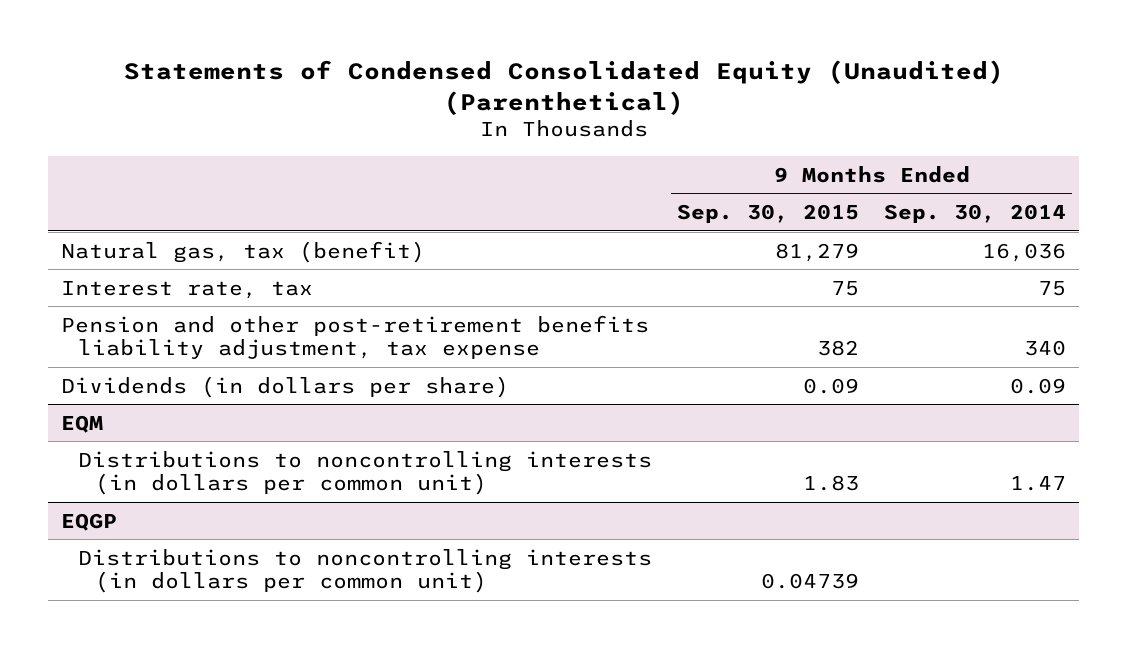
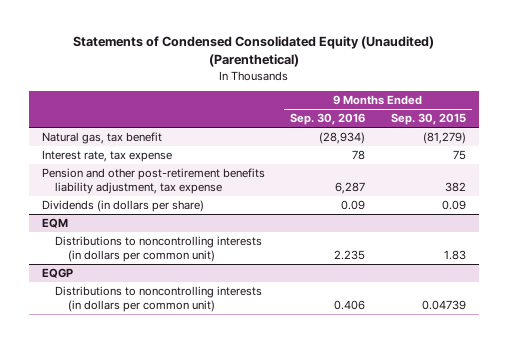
- | 9 Months Ended Sep. 30, 2015 | 9 Months Ended Sep. 30, 2014
+ | 9 Months Ended Sep. 30, 2016 | 9 Months Ended Sep. 30, 2015
- Natural gas, tax (benefit) | 81,279 | 16,036
- Interest rate, tax | 75 | 75
+ Natural gas, tax benefit | (28,934) | (81,279)
+ Interest rate, tax expense | 78 | 75

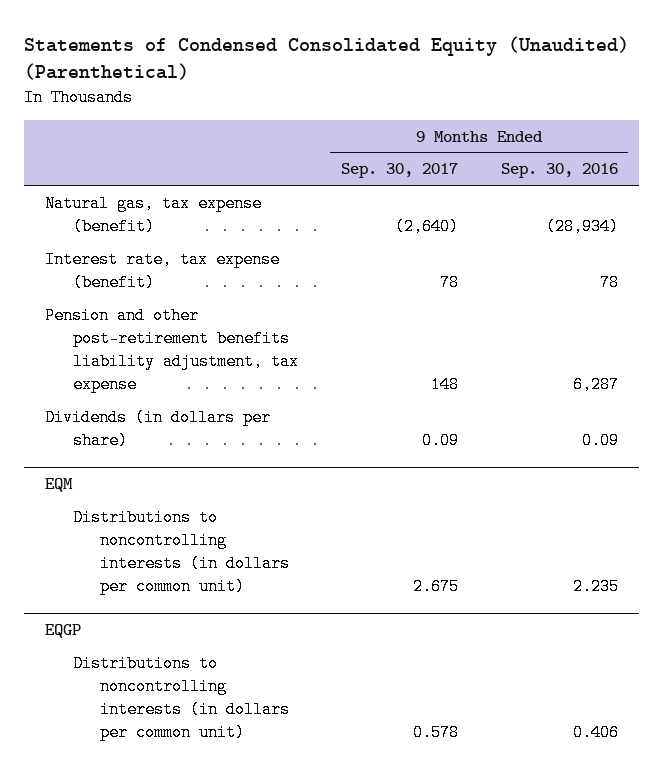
- | 9 Months Ended Sep. 30, 2016 | 9 Months Ended Sep. 30, 2015
+ | 9 Months Ended Sep. 30, 2017 | 9 Months Ended Sep. 30, 2016
- Natural gas, tax benefit | (28,934) | (81,279)
- Interest rate, tax expense | 78 | 75
+ Natural gas, tax expense (benefit) | (2,640) | (28,934)
+ Interest rate, tax expense (benefit) | 78 | 78

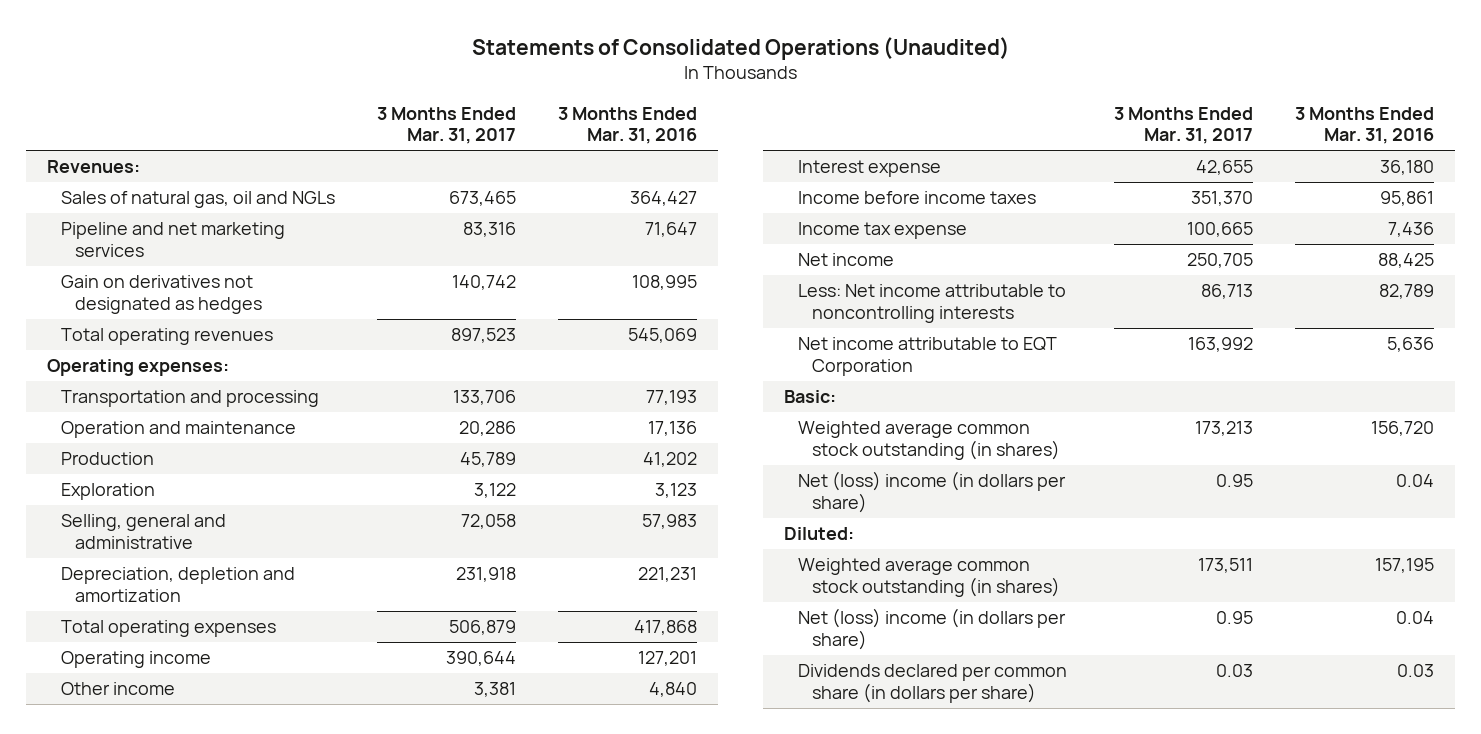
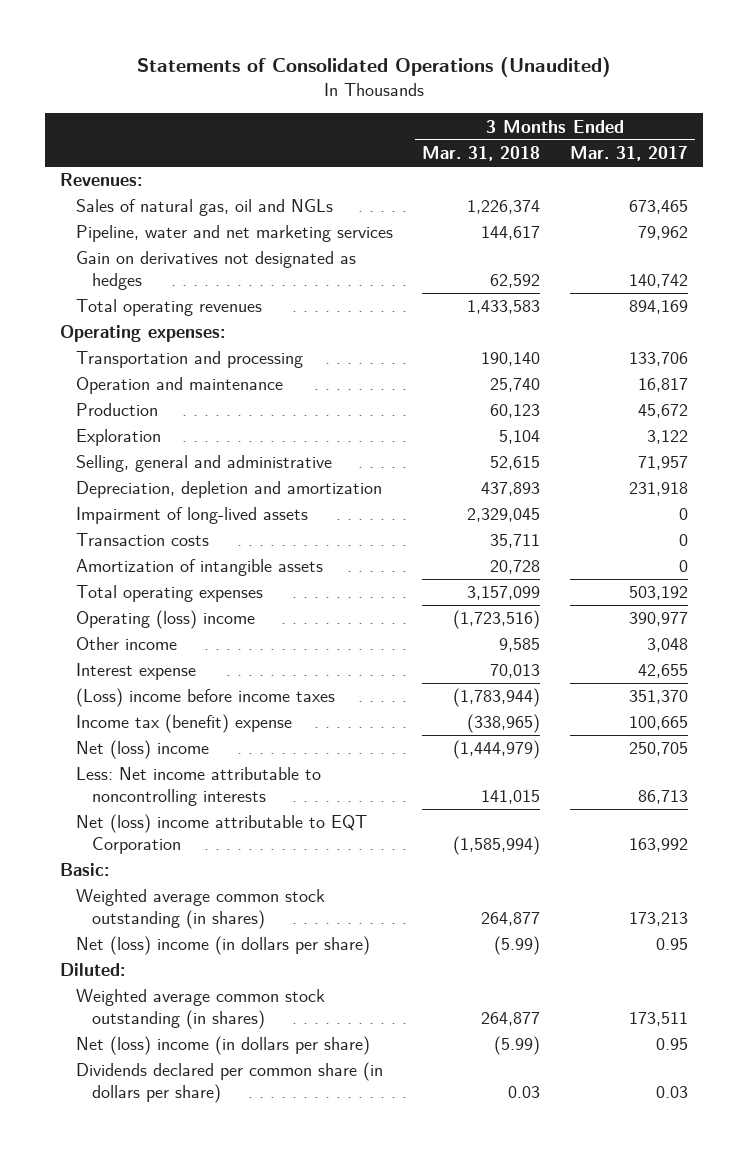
- | 3 Months Ended Mar. 31, 2017 | 3 Months Ended Mar. 31, 2016
+ | 3 Months Ended Mar. 31, 2018 | 3 Months Ended Mar. 31, 2017
- Pipeline and net marketing services | 83,316 | 71,647
+ Pipeline, water and net marketing services | 144,617 | 79,962
- Total operating revenues | 897,523 | 545,069
+ Total operating revenues | 1,433,583 | 894,169
- Operation and maintenance | 20,286 | 17,136
- Production | 45,789 | 41,202
+ Operation and maintenance | 25,740 | 16,817
+ Production | 60,123 | 45,672
- Selling, general and administrative | 72,058 | 57,983
+ Selling, general and administrative | 52,615 | 71,957
- Total operating expenses | 506,879 | 417,868
- Operating income | 390,644 | 127,201
- Other income | 3,381 | 4,840
+ Impairment of long-lived assets | 2,329,045 | 0
+ Transaction costs | 35,711 | 0
+ Amortization of intangible assets | 20,728 | 0
+ Total operating expenses | 3,157,099 | 503,192
+ Operating (loss) income | (1,723,516) | 390,977
+ Other income | 9,585 | 3,048
- Income before income taxes | 351,370 | 95,861
- Income tax expense | 100,665 | 7,436
- Net income | 250,705 | 88,425
+ (Loss) income before income taxes | (1,783,944) | 351,370
+ Income tax (benefit) expense | (338,965) | 100,665
+ Net (loss) income | (1,444,979) | 250,705
- Net income attributable to EQT Corporation | 163,992 | 5,636
+ Net (loss) income attributable to EQT Corporation | (1,585,994) | 163,992

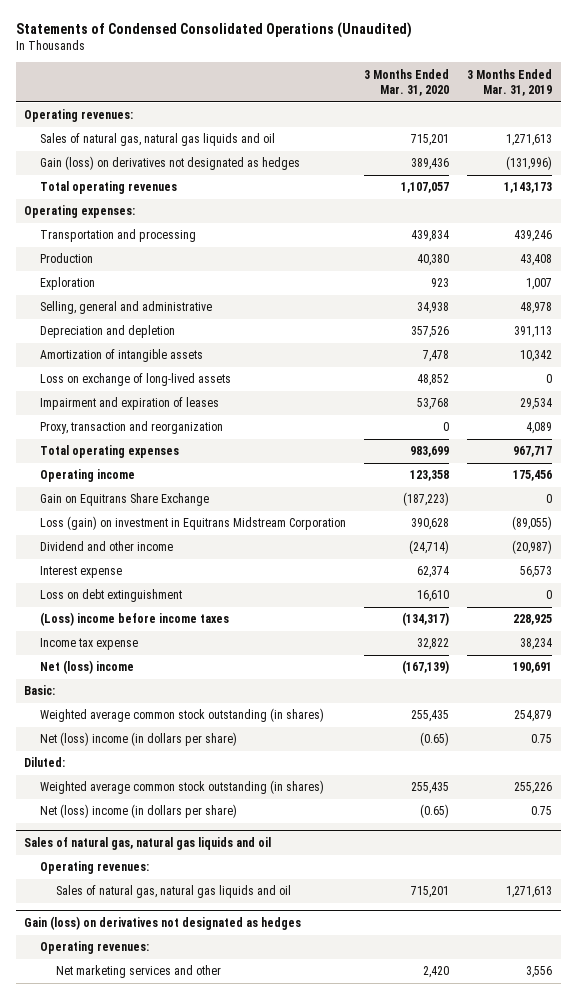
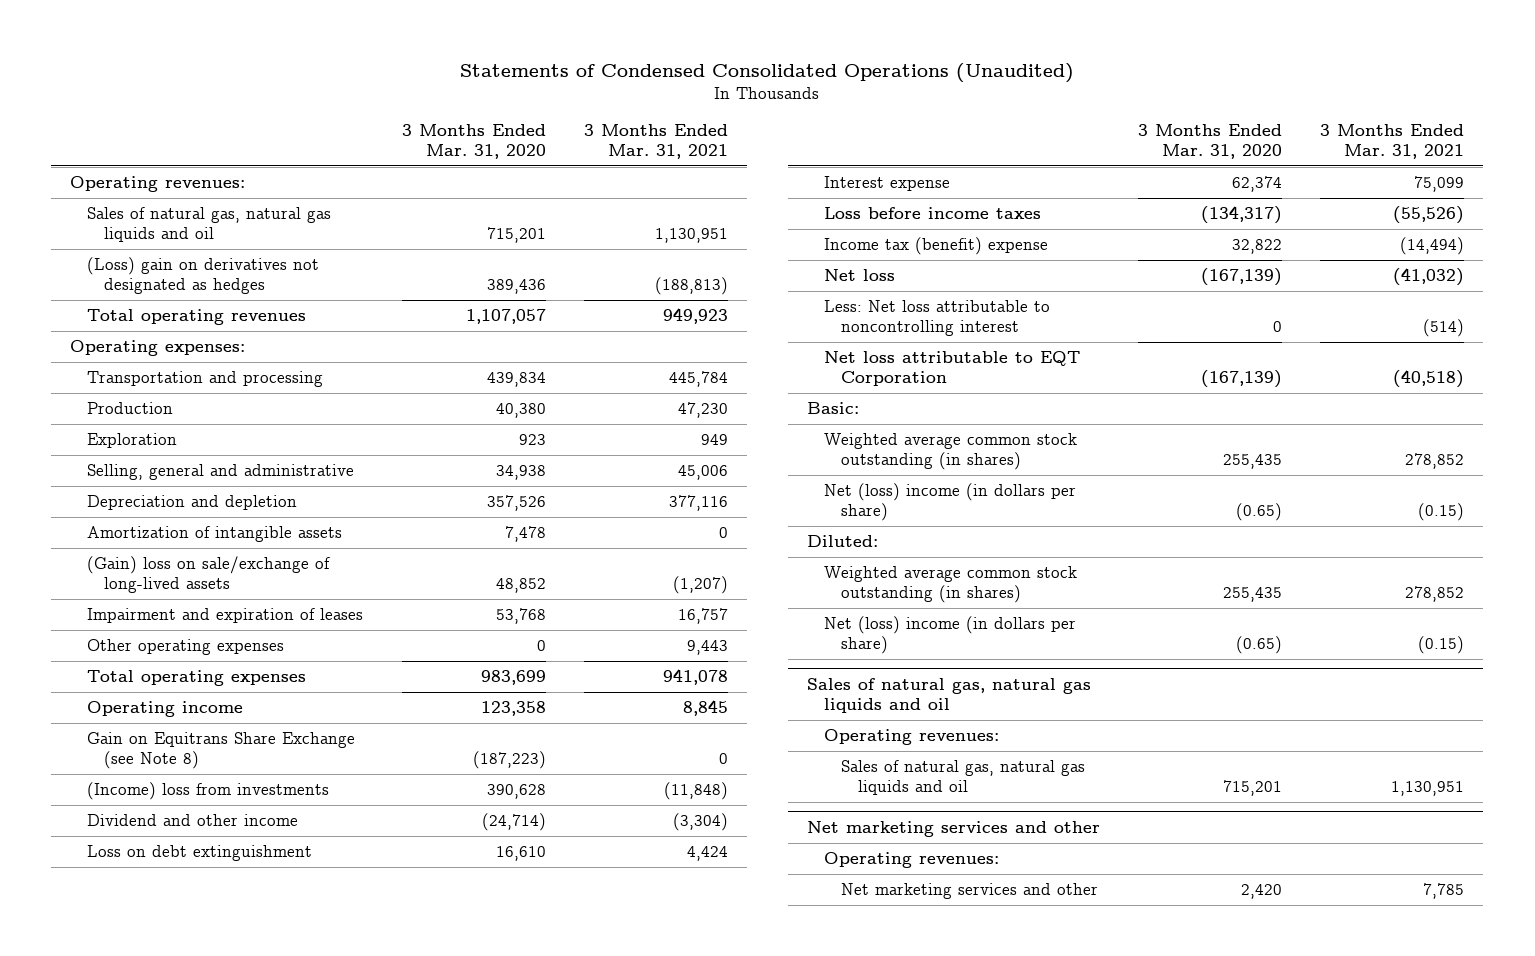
- | 3 Months Ended Mar. 31, 2020 | 3 Months Ended Mar. 31, 2019
+ | 3 Months Ended Mar. 31, 2020 | 3 Months Ended Mar. 31, 2021
- Gain (loss) on derivatives not designated as hedges | 389,436 | (131,996)
+ (Loss) gain on derivatives not designated as hedges | 389,436 | (188,813)
- Loss on exchange of long-lived assets | 48,852 | 0
+ (Gain) loss on sale/exchange of long-lived assets | 48,852 | (1,207)
- Proxy, transaction and reorganization | 0 | 4,089
+ Other operating expenses | 0 | 9,443
- Gain on Equitrans Share Exchange | (187,223) | 0
- Loss (gain) on investment in Equitrans Midstream Corporation | 390,628 | (89,055)
+ Gain on Equitrans Share Exchange (see Note 8) | (187,223) | 0
+ (Income) loss from investments | 390,628 | (11,848)
- (Loss) income before income taxes | (134,317) | 228,925
- Income tax expense | 32,822 | 38,234
- Net (loss) income | (167,139) | 190,691
moved down: Interest expense | 62,374 | 75,099
+ Loss before income taxes | (134,317) | (55,526)
+ Income tax (benefit) expense | 32,822 | (14,494)
+ Net loss | (167,139) | (41,032)
+ Less: Net loss attributable to noncontrolling interest | 0 | (514)
+ Net loss attributable to EQT Corporation | (167,139) | (40,518)
- Gain (loss) on derivatives not designated as hedges
+ Net marketing services and other

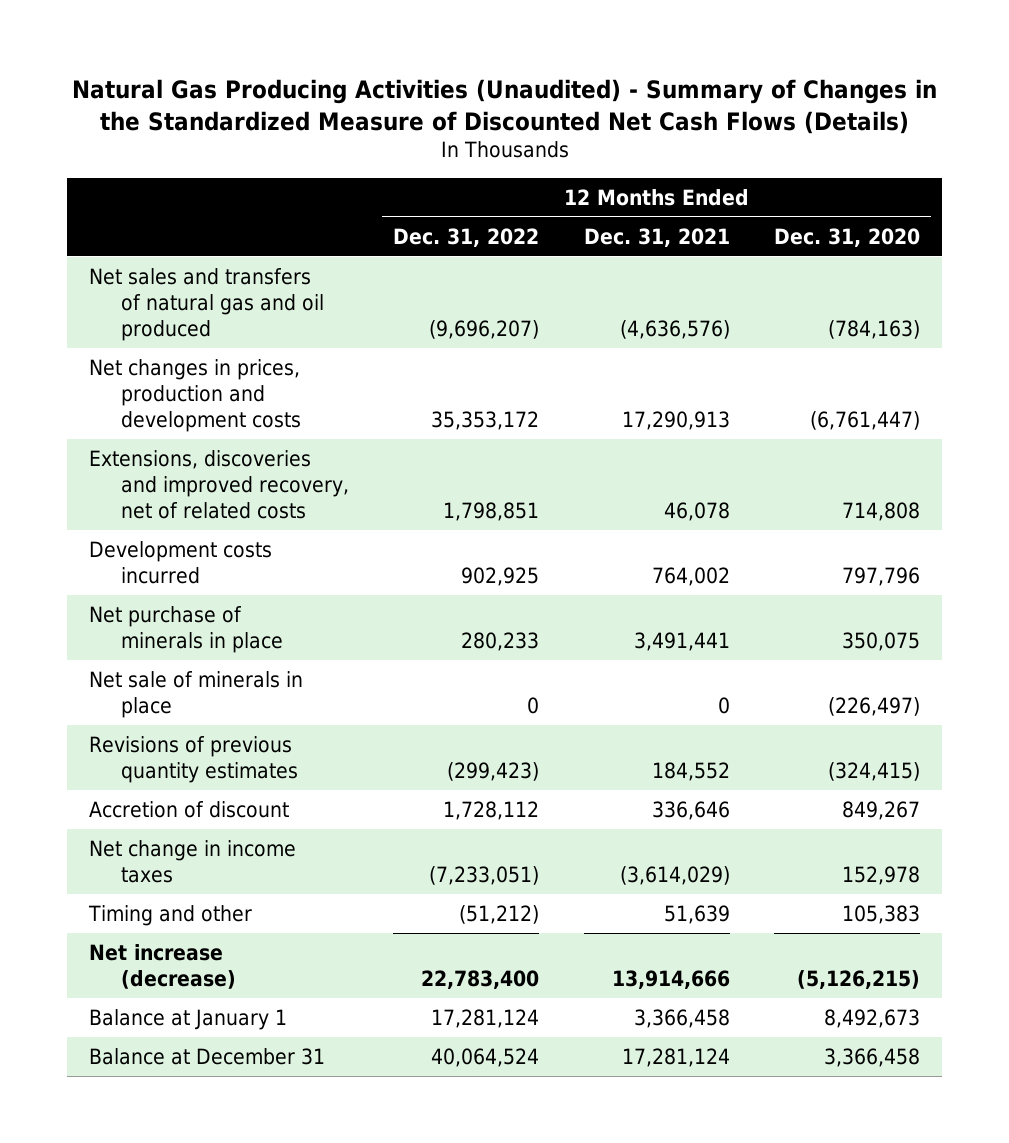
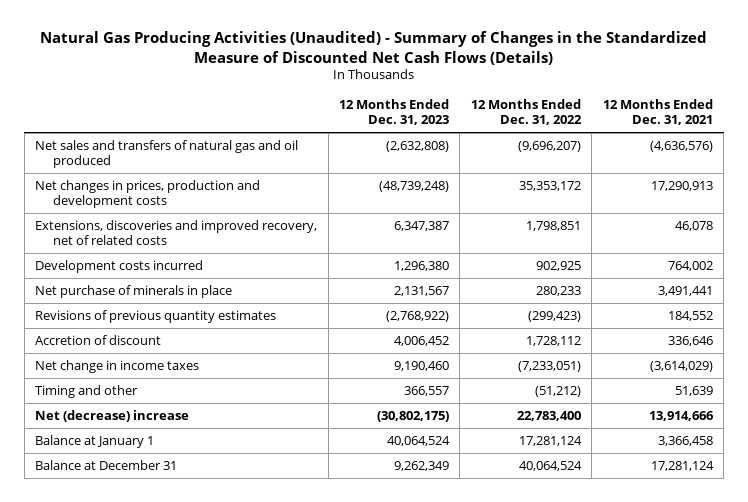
- | 12 Months Ended Dec. 31, 2022 | 12 Months Ended Dec. 31, 2021 | 12 Months Ended Dec. 31, 2020
+ | 12 Months Ended Dec. 31, 2023 | 12 Months Ended Dec. 31, 2022 | 12 Months Ended Dec. 31, 2021
- Net sale of minerals in place | 0 | 0 | (226,497)
- Net increase (decrease) | 22,783,400 | 13,914,666 | (5,126,215)
+ Net (decrease) increase | (30,802,175) | 22,783,400 | 13,914,666

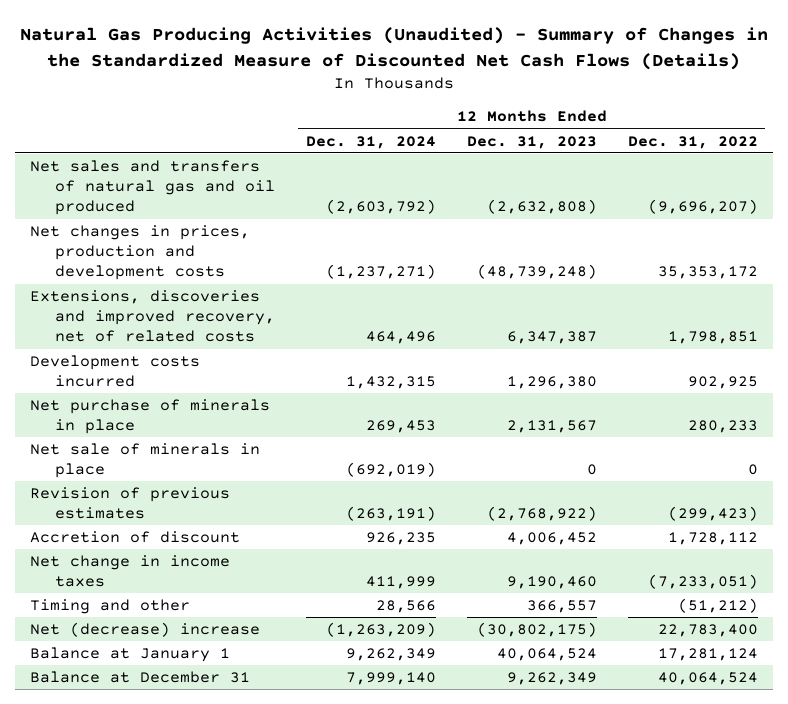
- | 12 Months Ended Dec. 31, 2023 | 12 Months Ended Dec. 31, 2022 | 12 Months Ended Dec. 31, 2021
+ | 12 Months Ended Dec. 31, 2024 | 12 Months Ended Dec. 31, 2023 | 12 Months Ended Dec. 31, 2022
- Revisions of previous quantity estimates | (2,768,922) | (299,423) | 184,552
+ Net sale of minerals in place | (692,019) | 0 | 0
+ Revision of previous estimates | (263,191) | (2,768,922) | (299,423)

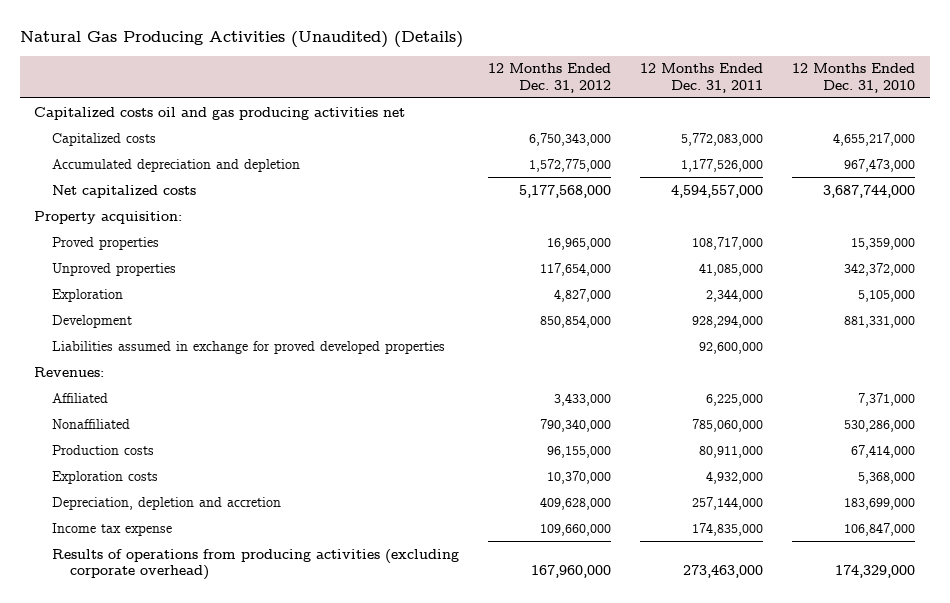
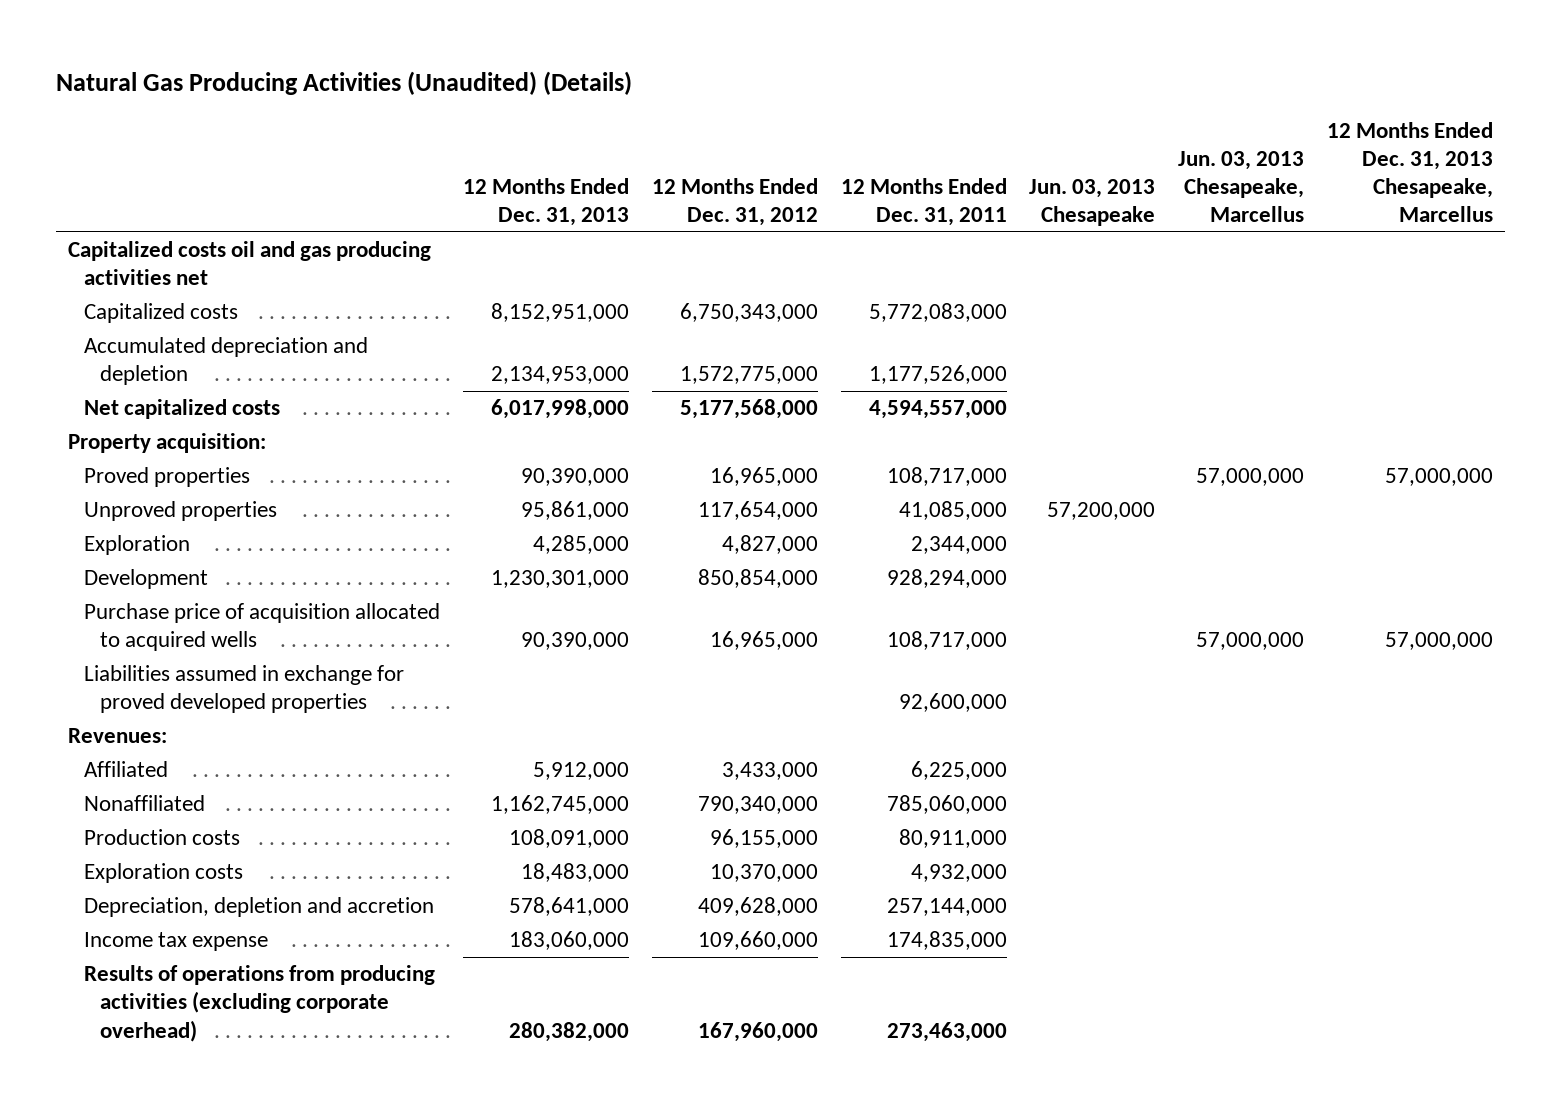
- | 12 Months Ended Dec. 31, 2012 | 12 Months Ended Dec. 31, 2011 | 12 Months Ended Dec. 31, 2010
+ | 12 Months Ended Dec. 31, 2013 | 12 Months Ended Dec. 31, 2012 | 12 Months Ended Dec. 31, 2011 | Jun. 03, 2013 Chesapeake | Jun. 03, 2013 Chesapeake, Marcellus | 12 Months Ended Dec. 31, 2013 Chesapeake, Marcellus
+ Purchase price of acquisition allocated to acquired wells | 90,390,000 | 16,965,000 | 108,717,000 | | 57,000,000 | 57,000,000

